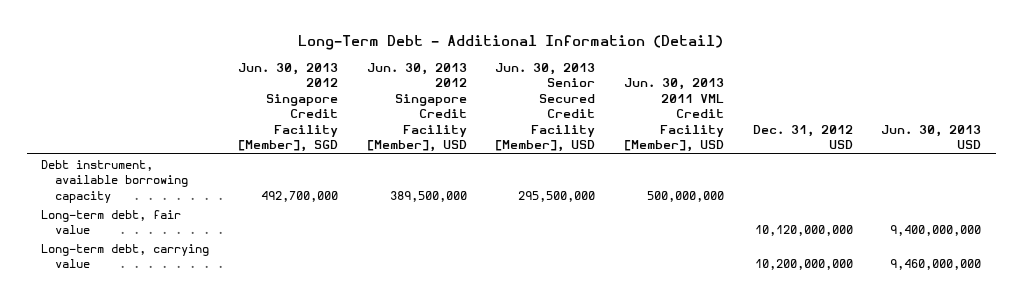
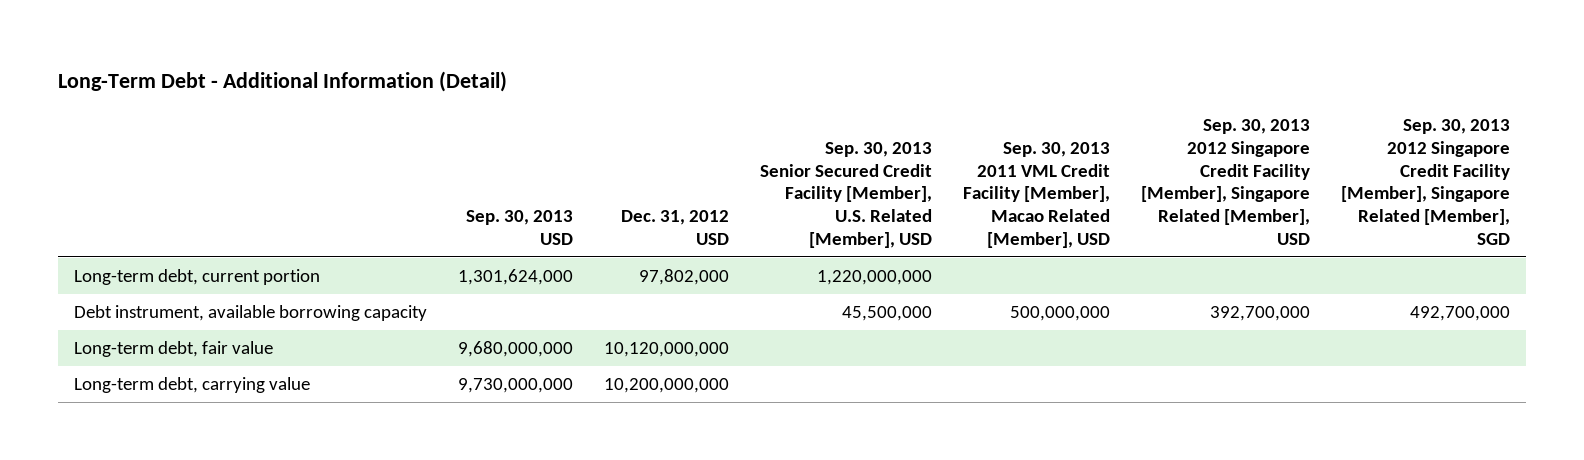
- | Jun. 30, 2013 2012 Singapore Credit Facility [Member], SGD | Jun. 30, 2013 2012 Singapore Credit Facility [Member], USD | Jun. 30, 2013 Senior Secured Credit Facility [Member], USD | Jun. 30, 2013 2011 VML Credit Facility [Member], USD | Dec. 31, 2012 USD | Jun. 30, 2013 USD
+ | Sep. 30, 2013 USD | Dec. 31, 2012 USD | Sep. 30, 2013 Senior Secured Credit Facility [Member], U.S. Related [Member], USD | Sep. 30, 2013 2011 VML Credit Facility [Member], Macao Related [Member], USD | Sep. 30, 2013 2012 Singapore Credit Facility [Member], Singapore Related [Member], USD | Sep. 30, 2013 2012 Singapore Credit Facility [Member], Singapore Related [Member], SGD
+ Long-term debt, current portion | 1,301,624,000 | 97,802,000 | 1,220,000,000 | | |

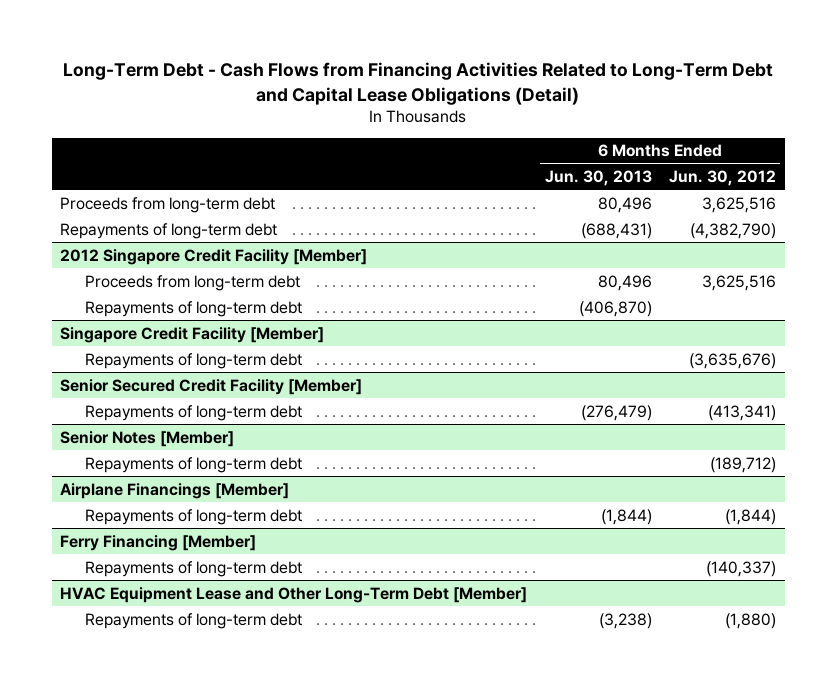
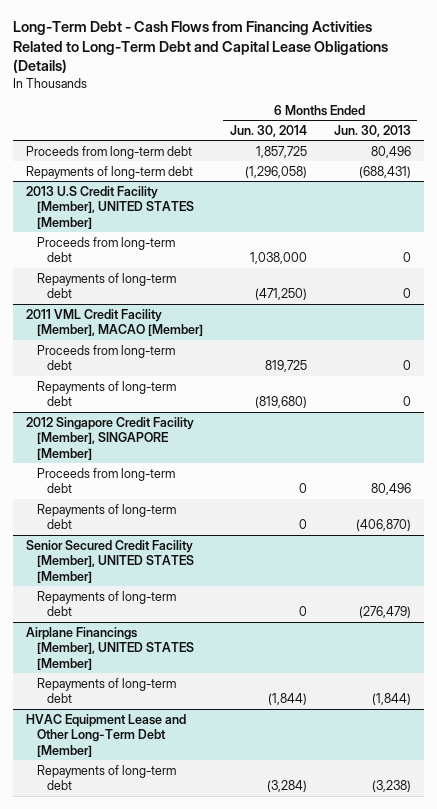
- Long-Term Debt - Cash Flows from Financing Activities Related to Long-Term Debt and Capital Lease Obligations (Detail)
+ Long-Term Debt - Cash Flows from Financing Activities Related to Long-Term Debt and Capital Lease Obligations (Details)
- | 6 Months Ended Jun. 30, 2013 | 6 Months Ended Jun. 30, 2012
+ | 6 Months Ended Jun. 30, 2014 | 6 Months Ended Jun. 30, 2013
- 2012 Singapore Credit Facility [Member]
+ 2013 U.S Credit Facility [Member], UNITED STATES [Member]
+ Proceeds from long-term debt | 1,038,000 | 0
+ Repayments of long-term debt | (471,250) | 0
+ 2011 VML Credit Facility [Member], MACAO [Member]
+ Proceeds from long-term debt | 819,725 | 0
+ Repayments of long-term debt | (819,680) | 0
+ 2012 Singapore Credit Facility [Member], SINGAPORE [Member]
- Singapore Credit Facility [Member]
- Repayments of long-term debt | | (3,635,676)
- Senior Secured Credit Facility [Member]
+ Senior Secured Credit Facility [Member], UNITED STATES [Member]
- Senior Notes [Member]
- Repayments of long-term debt | | (189,712)
- Airplane Financings [Member]
+ Airplane Financings [Member], UNITED STATES [Member]
- Ferry Financing [Member]
- Repayments of long-term debt | | (140,337)

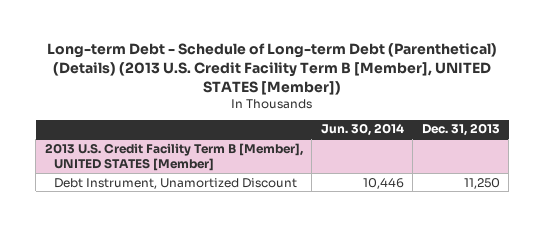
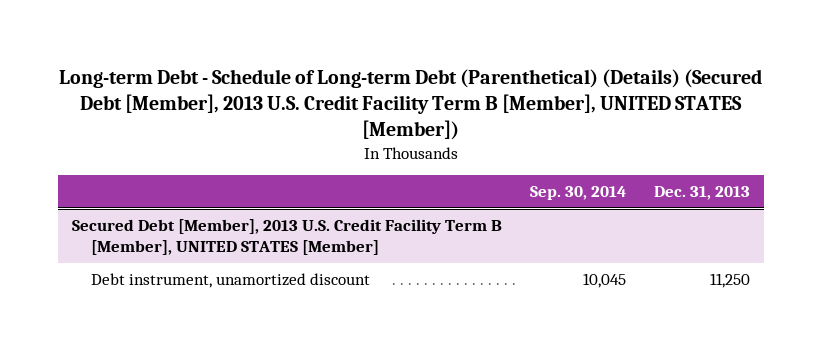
- Long-term Debt - Schedule of Long-term Debt (Parenthetical) (Details) (2013 U.S. Credit Facility Term B [Member], UNITED STATES [Member])
+ Long-term Debt - Schedule of Long-term Debt (Parenthetical) (Details) (Secured Debt [Member], 2013 U.S. Credit Facility Term B [Member], UNITED STATES [Member])
- | Jun. 30, 2014 | Dec. 31, 2013
+ | Sep. 30, 2014 | Dec. 31, 2013
- 2013 U.S. Credit Facility Term B [Member], UNITED STATES [Member]
- Debt Instrument, Unamortized Discount | 10,446 | 11,250
+ Secured Debt [Member], 2013 U.S. Credit Facility Term B [Member], UNITED STATES [Member]
+ Debt instrument, unamortized discount | 10,045 | 11,250

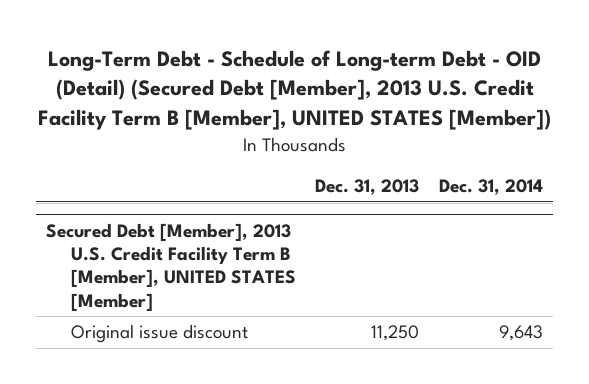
- Long-term Debt - Schedule of Long-term Debt (Parenthetical) (Details) (Secured Debt [Member], 2013 U.S. Credit Facility Term B [Member], UNITED STATES [Member])
+ Long-Term Debt - Schedule of Long-term Debt - OID (Detail) (Secured Debt [Member], 2013 U.S. Credit Facility Term B [Member], UNITED STATES [Member])
- | Sep. 30, 2014 | Dec. 31, 2013
+ | Dec. 31, 2013 | Dec. 31, 2014
@ Secured Debt [Member], 2013 U.S. Credit Facility Term B [Member], UNITED STATES [Member]
- Debt instrument, unamortized discount | 10,045 | 11,250
+ Original issue discount | 11,250 | 9,643

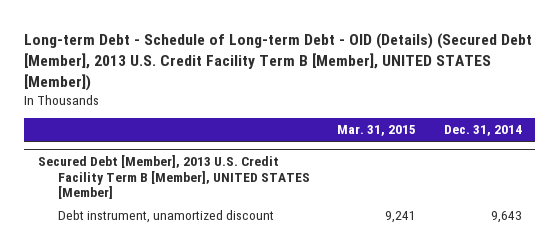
- Long-Term Debt - Schedule of Long-term Debt - OID (Detail) (Secured Debt [Member], 2013 U.S. Credit Facility Term B [Member], UNITED STATES [Member])
+ Long-term Debt - Schedule of Long-term Debt - OID (Details) (Secured Debt [Member], 2013 U.S. Credit Facility Term B [Member], UNITED STATES [Member])
- | Dec. 31, 2013 | Dec. 31, 2014
+ | Mar. 31, 2015 | Dec. 31, 2014
@ Secured Debt [Member], 2013 U.S. Credit Facility Term B [Member], UNITED STATES [Member]
- Original issue discount | 11,250 | 9,643
+ Debt instrument, unamortized discount | 9,241 | 9,643

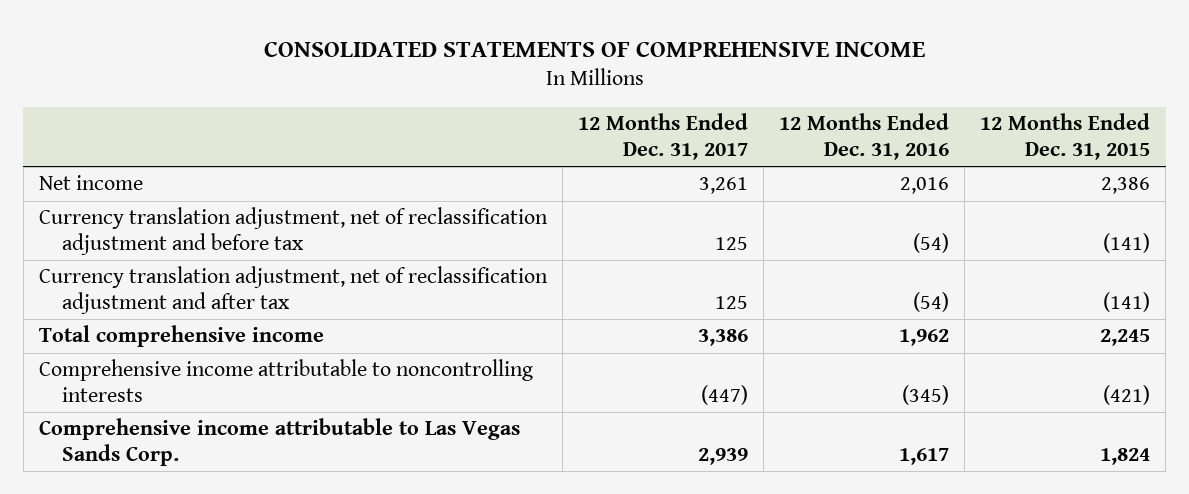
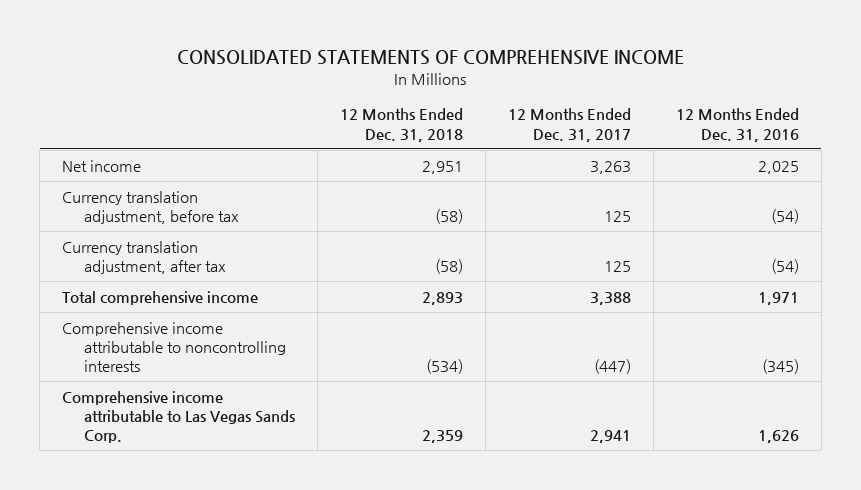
- | 12 Months Ended Dec. 31, 2017 | 12 Months Ended Dec. 31, 2016 | 12 Months Ended Dec. 31, 2015
+ | 12 Months Ended Dec. 31, 2018 | 12 Months Ended Dec. 31, 2017 | 12 Months Ended Dec. 31, 2016
- Net income | 3,261 | 2,016 | 2,386
- Currency translation adjustment, net of reclassification adjustment and before tax | 125 | (54) | (141)
- Currency translation adjustment, net of reclassification adjustment and after tax | 125 | (54) | (141)
- Total comprehensive income | 3,386 | 1,962 | 2,245
+ Net income | 2,951 | 3,263 | 2,025
+ Currency translation adjustment, before tax | (58) | 125 | (54)
+ Currency translation adjustment, after tax | (58) | 125 | (54)
+ Total comprehensive income | 2,893 | 3,388 | 1,971
- Comprehensive income attributable to Las Vegas Sands Corp. | 2,939 | 1,617 | 1,824
+ Comprehensive income attributable to Las Vegas Sands Corp. | 2,359 | 2,941 | 1,626

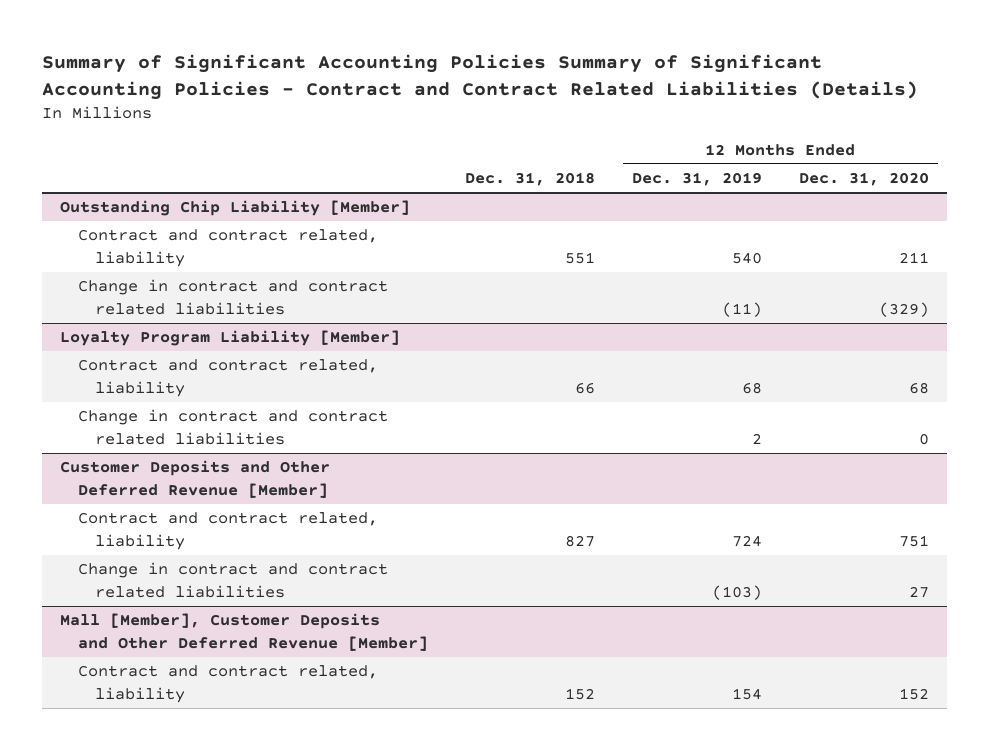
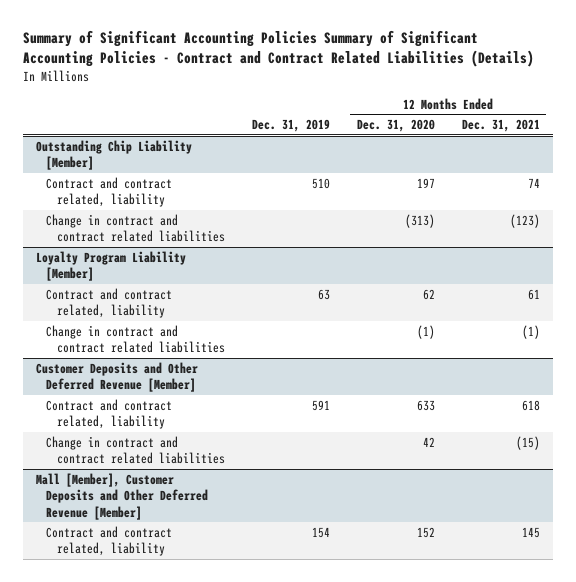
- | Dec. 31, 2018 | 12 Months Ended Dec. 31, 2019 | 12 Months Ended Dec. 31, 2020
+ | Dec. 31, 2019 | 12 Months Ended Dec. 31, 2020 | 12 Months Ended Dec. 31, 2021
@ Outstanding Chip Liability [Member]
- Contract and contract related, liability | 551 | 540 | 211
- Change in contract and contract related liabilities | | (11) | (329)
+ Contract and contract related, liability | 510 | 197 | 74
+ Change in contract and contract related liabilities | | (313) | (123)
@ Loyalty Program Liability [Member]
- Contract and contract related, liability | 66 | 68 | 68
- Change in contract and contract related liabilities | | 2 | 0
+ Contract and contract related, liability | 63 | 62 | 61
+ Change in contract and contract related liabilities | | (1) | (1)
@ Customer Deposits and Other Deferred Revenue [Member]
- Contract and contract related, liability | 827 | 724 | 751
- Change in contract and contract related liabilities | | (103) | 27
+ Contract and contract related, liability | 591 | 633 | 618
+ Change in contract and contract related liabilities | | 42 | (15)

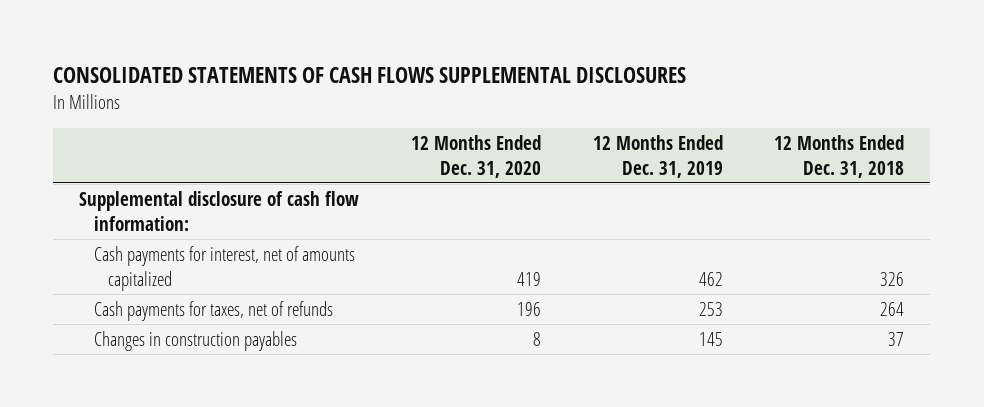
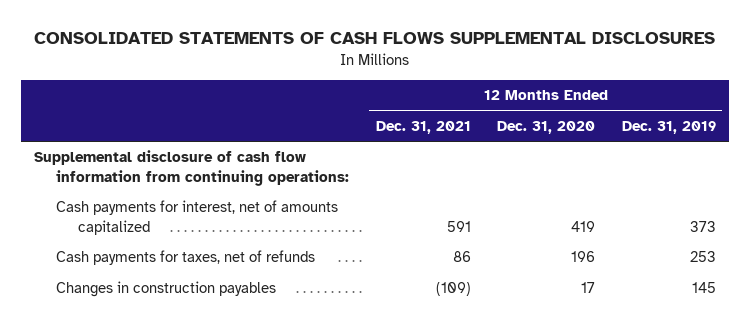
- | 12 Months Ended Dec. 31, 2020 | 12 Months Ended Dec. 31, 2019 | 12 Months Ended Dec. 31, 2018
+ | 12 Months Ended Dec. 31, 2021 | 12 Months Ended Dec. 31, 2020 | 12 Months Ended Dec. 31, 2019
- Supplemental disclosure of cash flow information:
- Cash payments for interest, net of amounts capitalized | 419 | 462 | 326
+ Supplemental disclosure of cash flow information from continuing operations:
+ Cash payments for interest, net of amounts capitalized | 591 | 419 | 373
- Changes in construction payables | 8 | 145 | 37
+ Changes in construction payables | (109) | 17 | 145

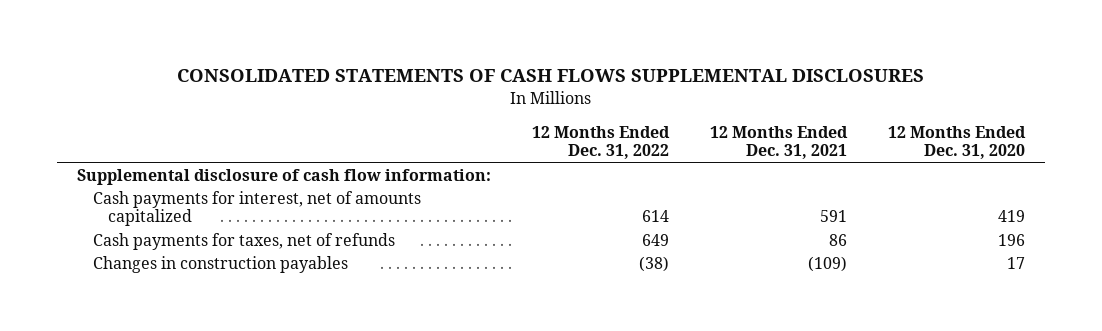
- | 12 Months Ended Dec. 31, 2021 | 12 Months Ended Dec. 31, 2020 | 12 Months Ended Dec. 31, 2019
+ | 12 Months Ended Dec. 31, 2022 | 12 Months Ended Dec. 31, 2021 | 12 Months Ended Dec. 31, 2020
- Supplemental disclosure of cash flow information from continuing operations:
+ Supplemental disclosure of cash flow information:

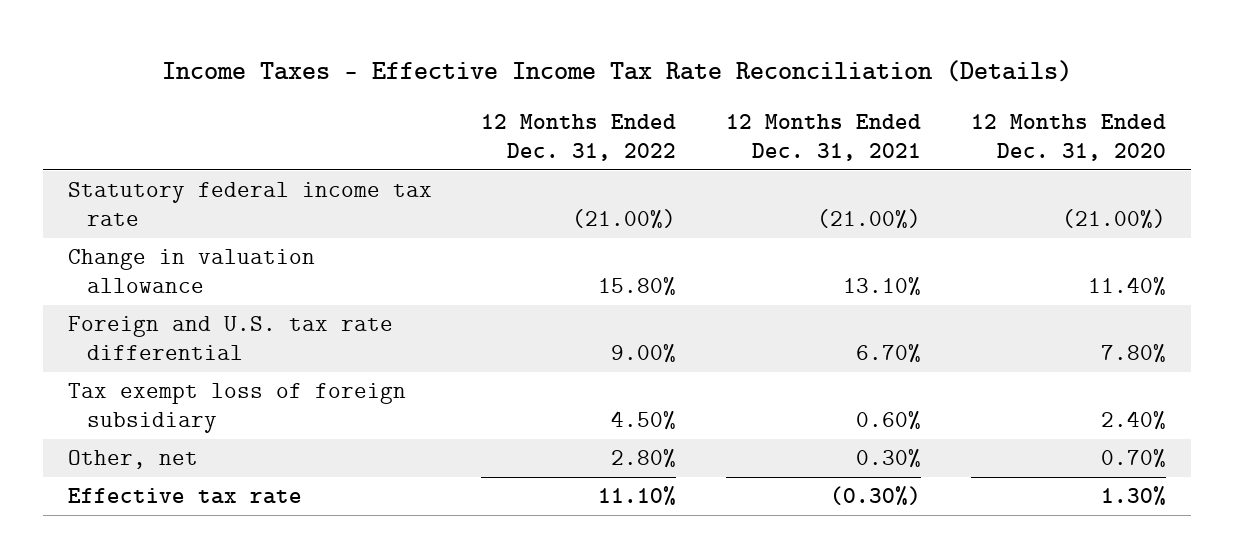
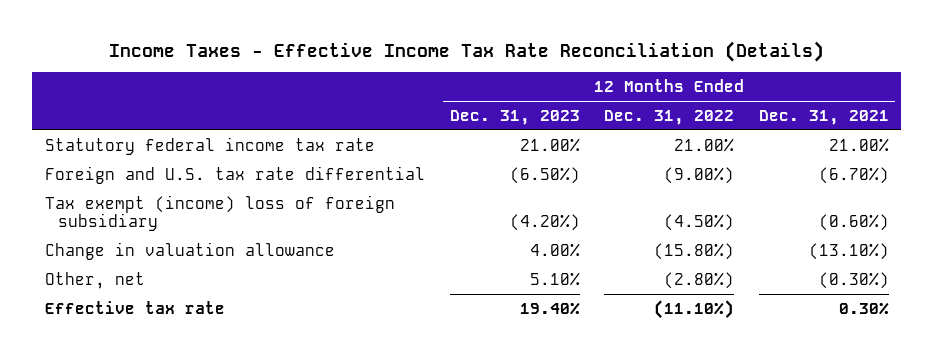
- | 12 Months Ended Dec. 31, 2022 | 12 Months Ended Dec. 31, 2021 | 12 Months Ended Dec. 31, 2020
+ | 12 Months Ended Dec. 31, 2023 | 12 Months Ended Dec. 31, 2022 | 12 Months Ended Dec. 31, 2021
- Statutory federal income tax rate | (21.00%) | (21.00%) | (21.00%)
- Change in valuation allowance | 15.80% | 13.10% | 11.40%
- Foreign and U.S. tax rate differential | 9.00% | 6.70% | 7.80%
- Tax exempt loss of foreign subsidiary | 4.50% | 0.60% | 2.40%
- Other, net | 2.80% | 0.30% | 0.70%
- Effective tax rate | 11.10% | (0.30%) | 1.30%
+ Statutory federal income tax rate | 21.00% | 21.00% | 21.00%
+ Foreign and U.S. tax rate differential | (6.50%) | (9.00%) | (6.70%)
+ Tax exempt (income) loss of foreign subsidiary | (4.20%) | (4.50%) | (0.60%)
+ Change in valuation allowance | 4.00% | (15.80%) | (13.10%)
+ Other, net | 5.10% | (2.80%) | (0.30%)
+ Effective tax rate | 19.40% | (11.10%) | 0.30%

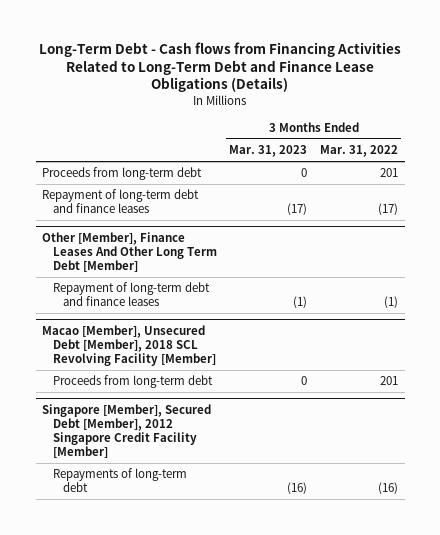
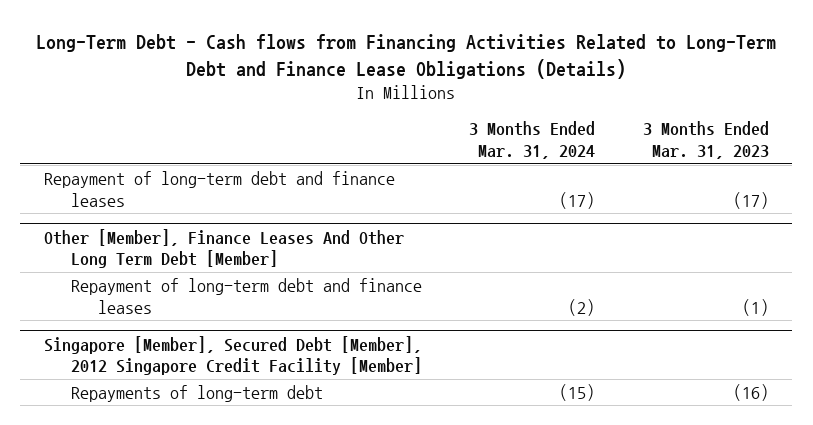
- | 3 Months Ended Mar. 31, 2023 | 3 Months Ended Mar. 31, 2022
+ | 3 Months Ended Mar. 31, 2024 | 3 Months Ended Mar. 31, 2023
- Proceeds from long-term debt | 0 | 201
- Macao [Member], Unsecured Debt [Member], 2018 SCL Revolving Facility [Member]
- Proceeds from long-term debt | 0 | 201

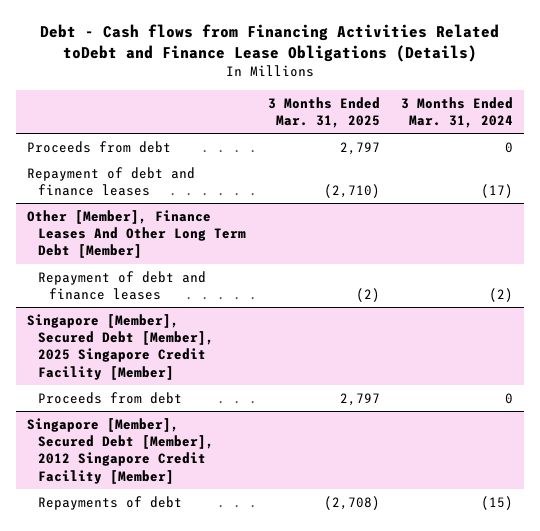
- Long-Term Debt - Cash flows from Financing Activities Related to Long-Term Debt and Finance Lease Obligations (Details)
+ Debt - Cash flows from Financing Activities Related toDebt and Finance Lease Obligations (Details)
- | 3 Months Ended Mar. 31, 2024 | 3 Months Ended Mar. 31, 2023
+ | 3 Months Ended Mar. 31, 2025 | 3 Months Ended Mar. 31, 2024
- Repayment of long-term debt and finance leases | (17) | (17)
+ Proceeds from debt | 2,797 | 0
+ Repayment of debt and finance leases | (2,710) | (17)
@ Other [Member], Finance Leases And Other Long Term Debt [Member]
- Repayment of long-term debt and finance leases | (2) | (1)
+ Repayment of debt and finance leases | (2) | (2)
+ Singapore [Member], Secured Debt [Member], 2025 Singapore Credit Facility [Member]
+ Proceeds from debt | 2,797 | 0
@ Singapore [Member], Secured Debt [Member], 2012 Singapore Credit Facility [Member]
- Repayments of long-term debt | (15) | (16)
+ Repayments of debt | (2,708) | (15)

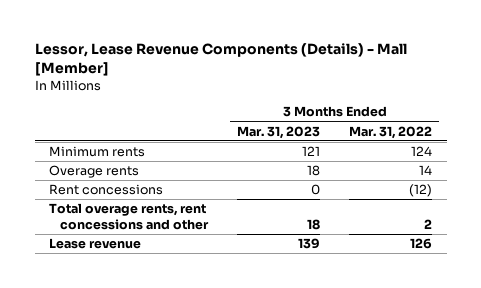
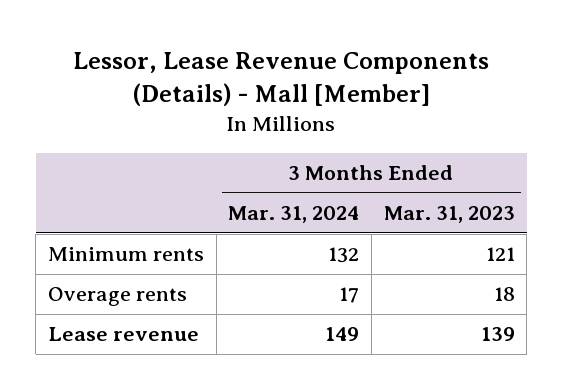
- | 3 Months Ended Mar. 31, 2023 | 3 Months Ended Mar. 31, 2022
+ | 3 Months Ended Mar. 31, 2024 | 3 Months Ended Mar. 31, 2023
- Rent concessions | 0 | (12)
- Total overage rents, rent concessions and other | 18 | 2

